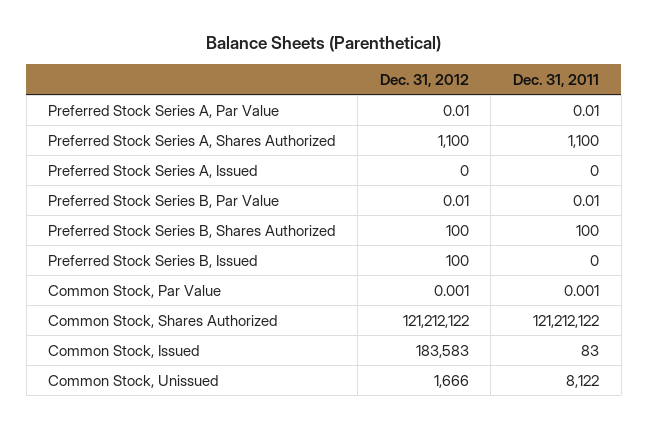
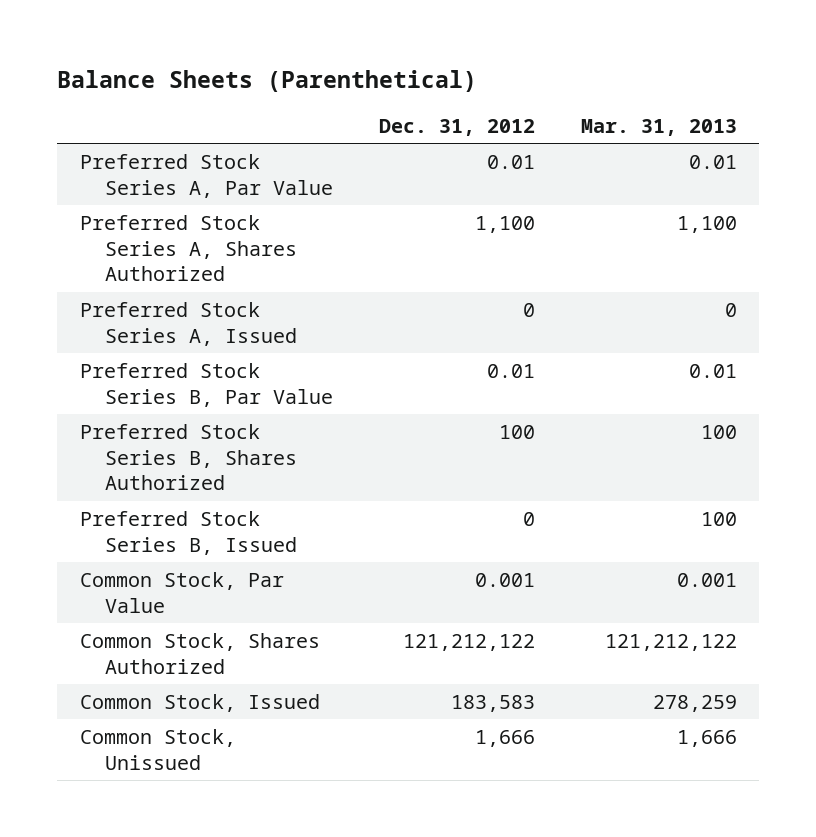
- | Dec. 31, 2012 | Dec. 31, 2011
+ | Dec. 31, 2012 | Mar. 31, 2013
- Preferred Stock Series B, Issued | 100 | 0
+ Preferred Stock Series B, Issued | 0 | 100

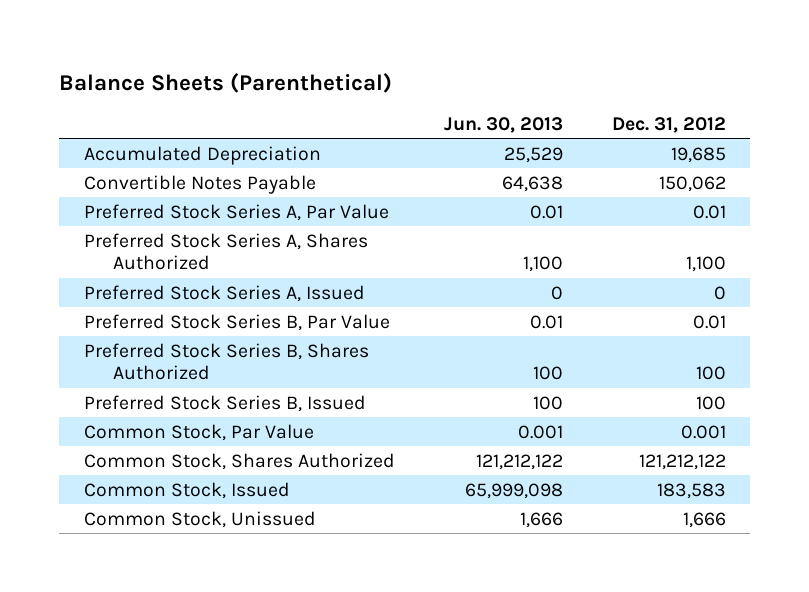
- | Dec. 31, 2012 | Mar. 31, 2013
+ | Jun. 30, 2013 | Dec. 31, 2012
+ Accumulated Depreciation | 25,529 | 19,685
+ Convertible Notes Payable | 64,638 | 150,062
- Preferred Stock Series B, Issued | 0 | 100
+ Preferred Stock Series B, Issued | 100 | 100

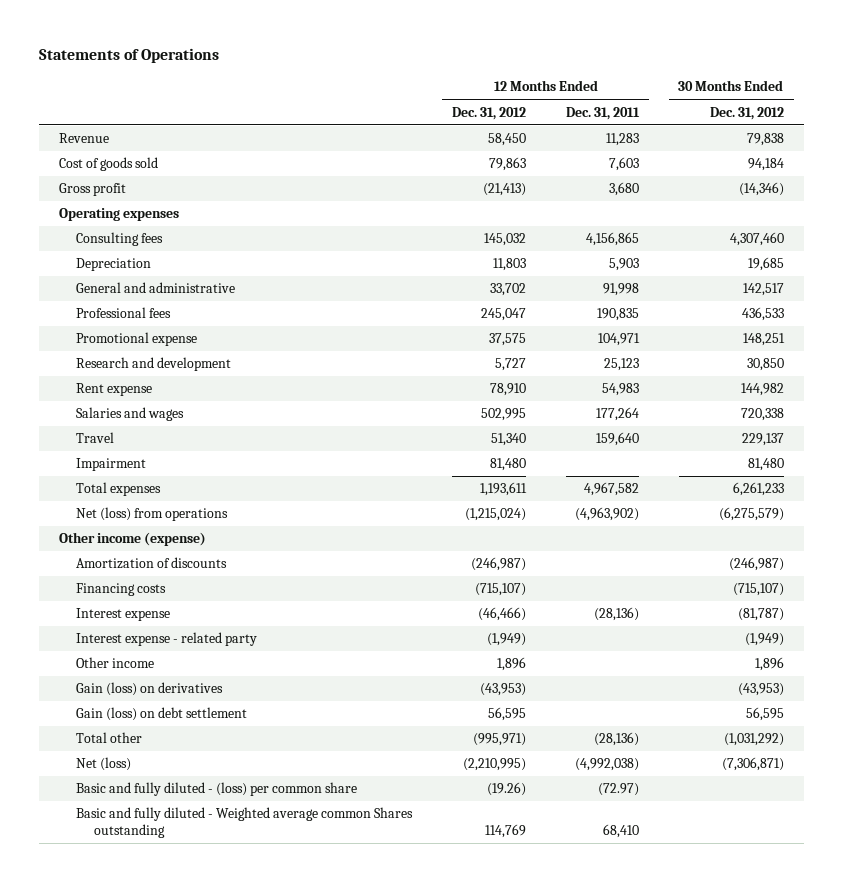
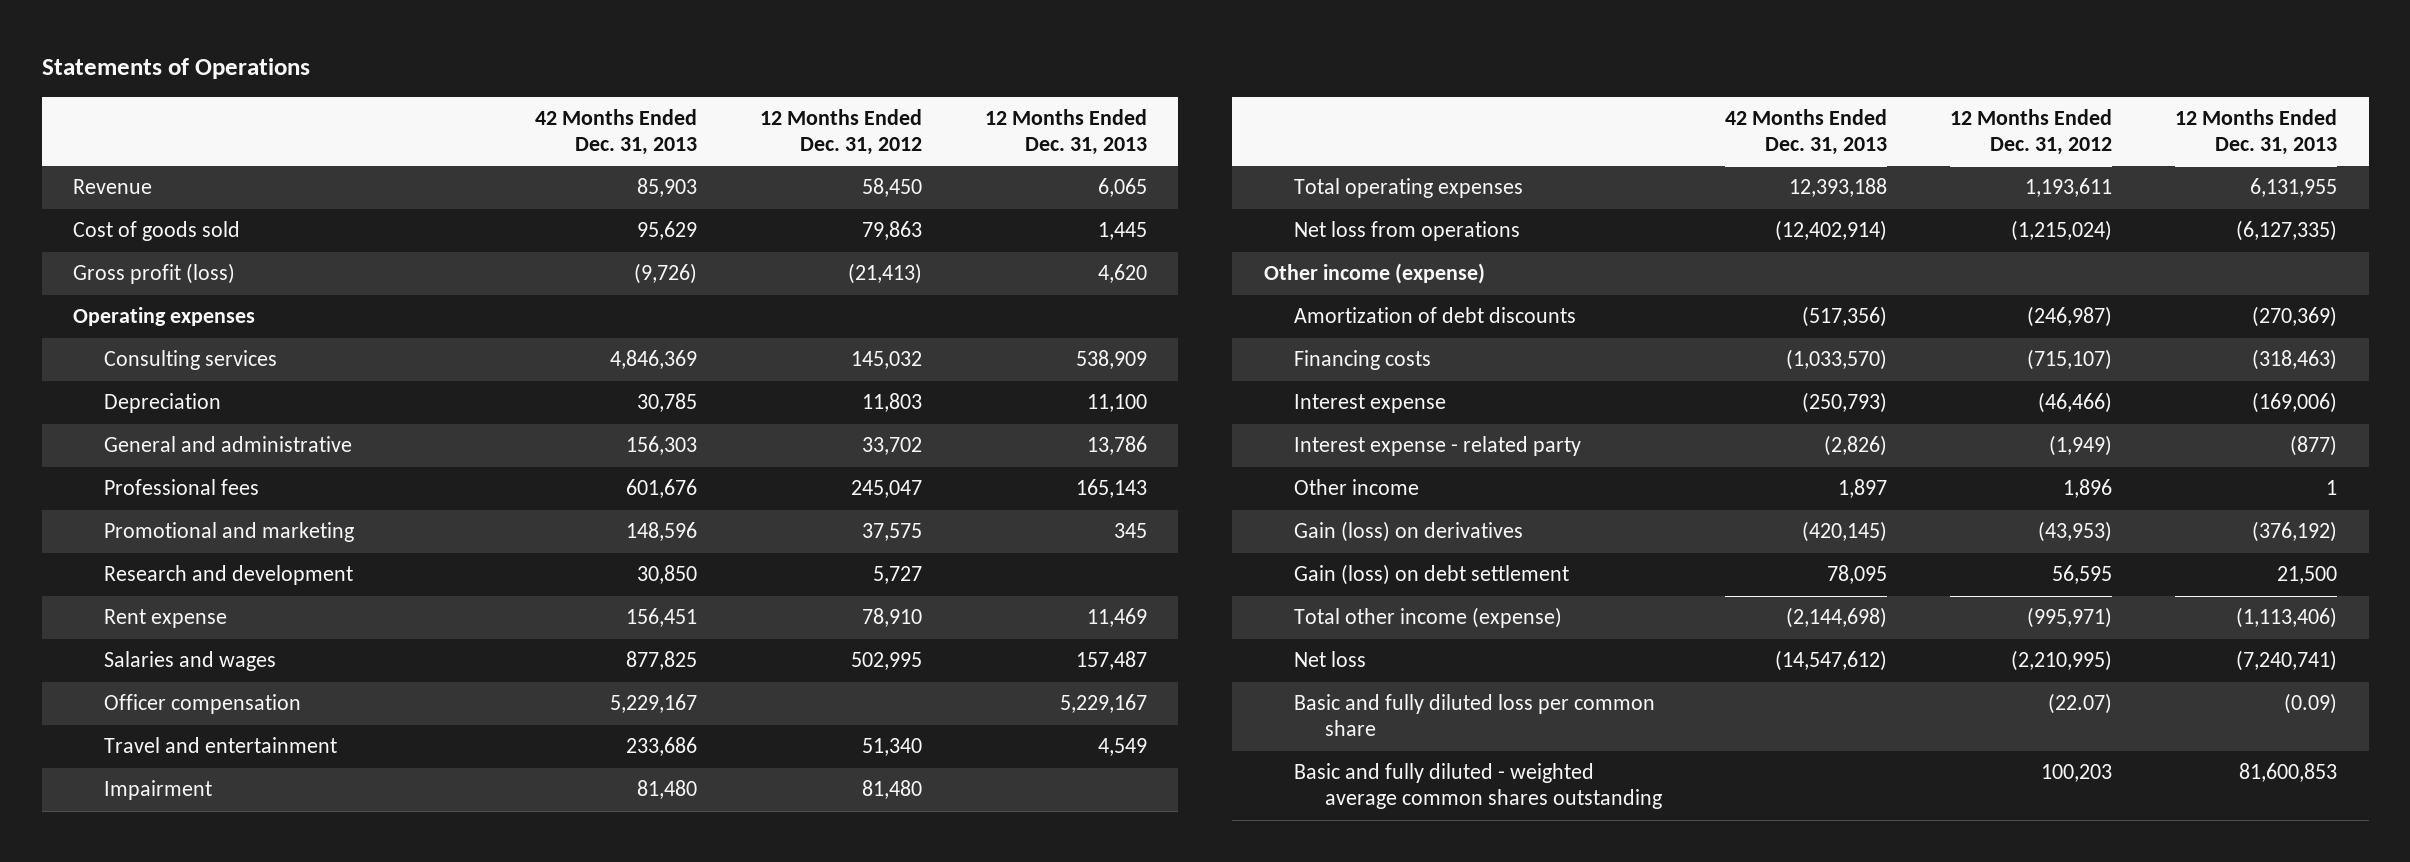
- | 12 Months Ended Dec. 31, 2012 | 12 Months Ended Dec. 31, 2011 | 30 Months Ended Dec. 31, 2012
+ | 42 Months Ended Dec. 31, 2013 | 12 Months Ended Dec. 31, 2012 | 12 Months Ended Dec. 31, 2013
- Gross profit | (21,413) | 3,680 | (14,346)
+ Gross profit (loss) | (9,726) | (21,413) | 4,620
- Consulting fees | 145,032 | 4,156,865 | 4,307,460
+ Consulting services | 4,846,369 | 145,032 | 538,909
- Promotional expense | 37,575 | 104,971 | 148,251
+ Promotional and marketing | 148,596 | 37,575 | 345
- Travel | 51,340 | 159,640 | 229,137
+ Officer compensation | 5,229,167 | | 5,229,167
+ Travel and entertainment | 233,686 | 51,340 | 4,549
- Total expenses | 1,193,611 | 4,967,582 | 6,261,233
- Net (loss) from operations | (1,215,024) | (4,963,902) | (6,275,579)
+ Total operating expenses | 12,393,188 | 1,193,611 | 6,131,955
+ Net loss from operations | (12,402,914) | (1,215,024) | (6,127,335)
- Amortization of discounts | (246,987) | | (246,987)
+ Amortization of debt discounts | (517,356) | (246,987) | (270,369)
- Total other | (995,971) | (28,136) | (1,031,292)
- Net (loss) | (2,210,995) | (4,992,038) | (7,306,871)
- Basic and fully diluted - (loss) per common share | (19.26) | (72.97) |
- Basic and fully diluted - Weighted average common Shares outstanding | 114,769 | 68,410 |
+ Total other income (expense) | (2,144,698) | (995,971) | (1,113,406)
+ Net loss | (14,547,612) | (2,210,995) | (7,240,741)
+ Basic and fully diluted loss per common share | | (22.07) | (0.09)
+ Basic and fully diluted - weighted average common shares outstanding | | 100,203 | 81,600,853

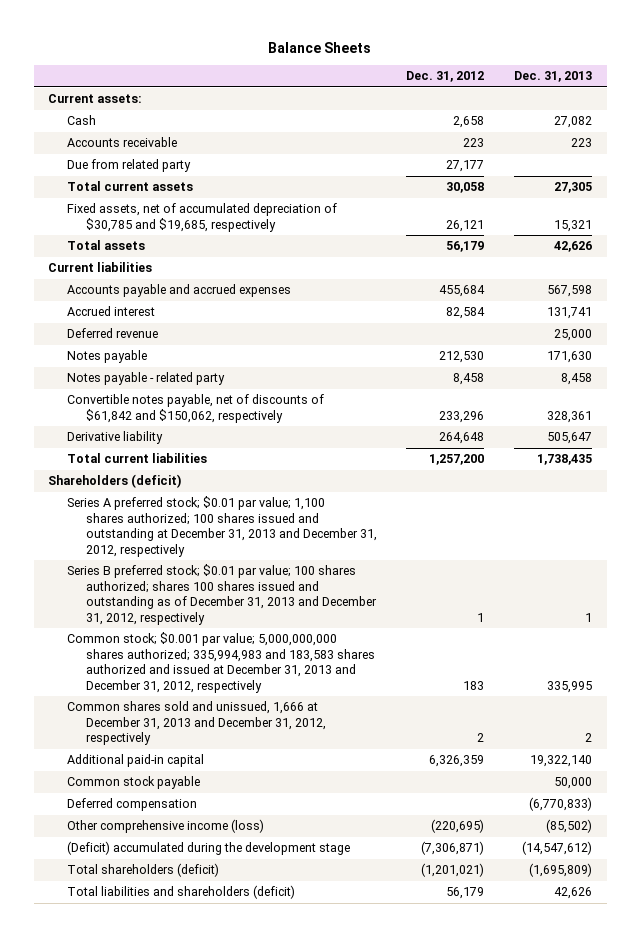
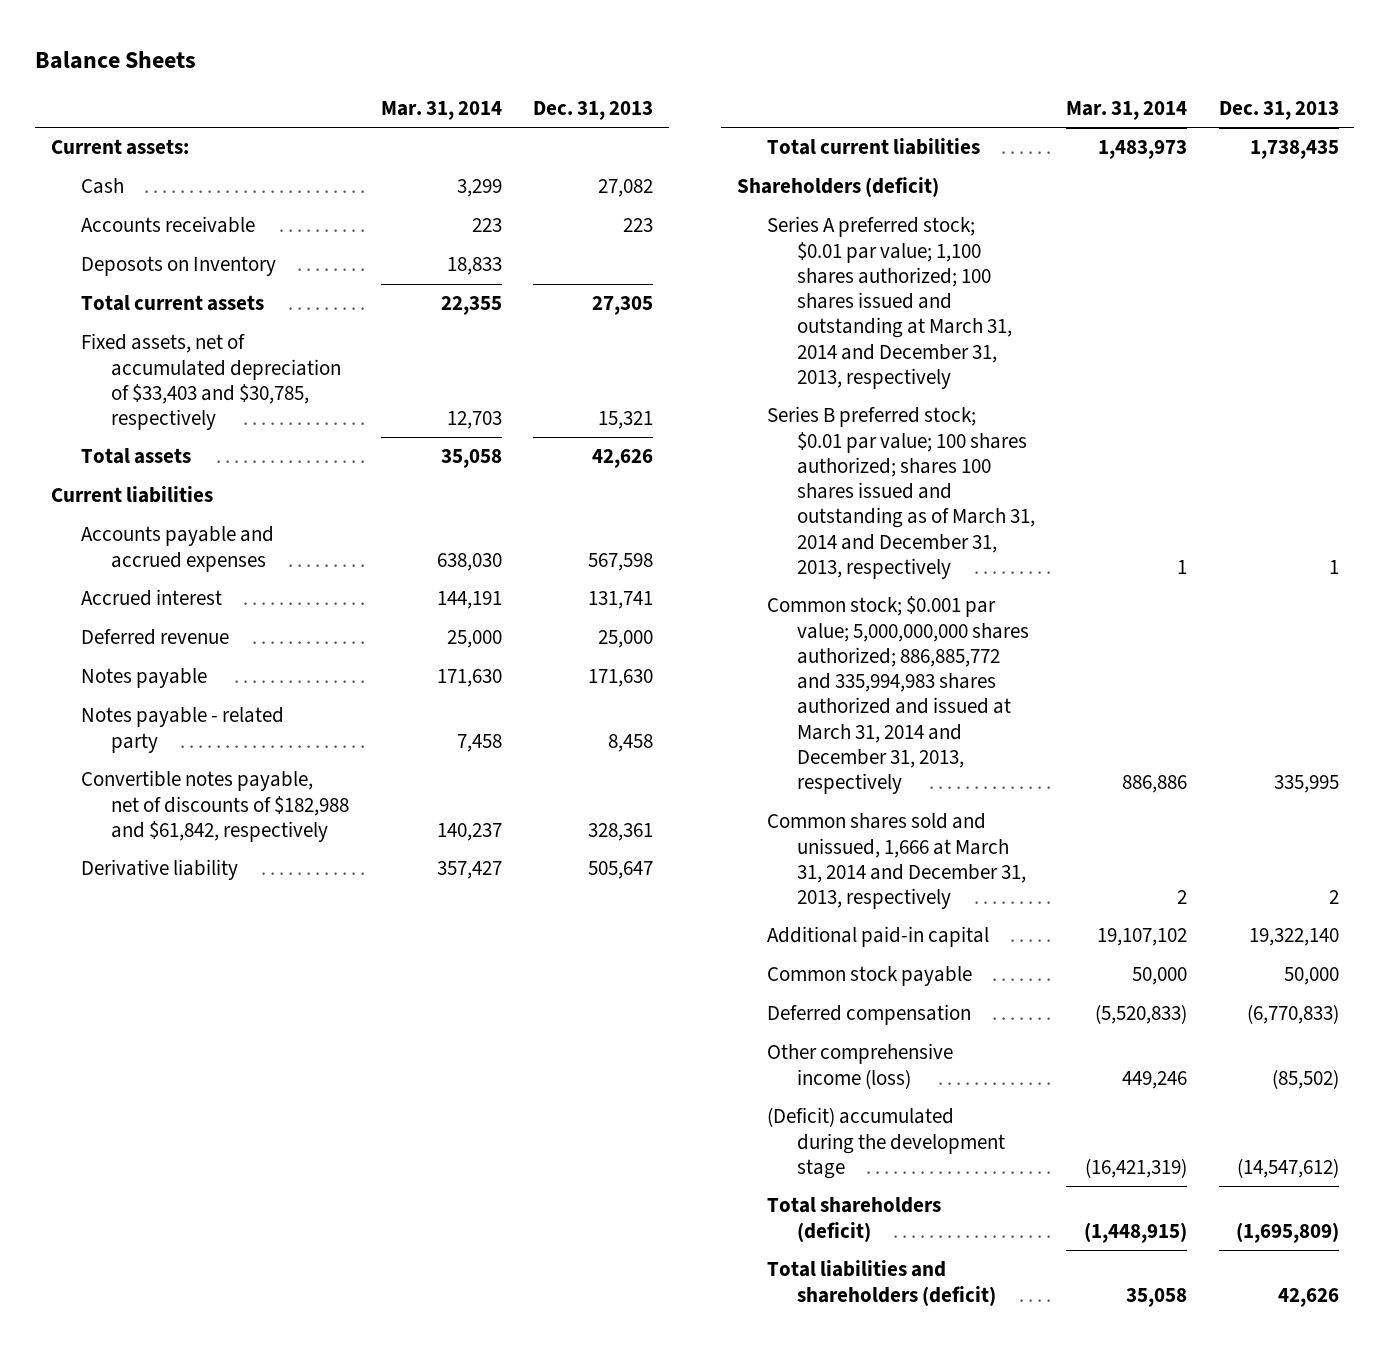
- | Dec. 31, 2012 | Dec. 31, 2013
+ | Mar. 31, 2014 | Dec. 31, 2013
- Due from related party | 27,177 |
+ Deposots on Inventory | 18,833 |
- Fixed assets, net of accumulated depreciation of $30,785 and $19,685, respectively | 26,121 | 15,321
+ Fixed assets, net of accumulated depreciation of $33,403 and $30,785, respectively | 12,703 | 15,321
- Convertible notes payable, net of discounts of $61,842 and $150,062, respectively | 233,296 | 328,361
+ Convertible notes payable, net of discounts of $182,988 and $61,842, respectively | 140,237 | 328,361
- Series A preferred stock; $0.01 par value; 1,100 shares authorized; 100 shares issued and outstanding at December 31, 2013 and December 31, 2012, respectively
- Series B preferred stock; $0.01 par value; 100 shares authorized; shares 100 shares issued and outstanding as of December 31, 2013 and December 31, 2012, respectively | 1 | 1
- Common stock; $0.001 par value; 5,000,000,000 shares authorized; 335,994,983 and 183,583 shares authorized and issued at December 31, 2013 and December 31, 2012, respectively | 183 | 335,995
- Common shares sold and unissued, 1,666 at December 31, 2013 and December 31, 2012, respectively | 2 | 2
+ Series A preferred stock; $0.01 par value; 1,100 shares authorized; 100 shares issued and outstanding at March 31, 2014 and December 31, 2013, respectively
+ Series B preferred stock; $0.01 par value; 100 shares authorized; shares 100 shares issued and outstanding as of March 31, 2014 and December 31, 2013, respectively | 1 | 1
+ Common stock; $0.001 par value; 5,000,000,000 shares authorized; 886,885,772 and 335,994,983 shares authorized and issued at March 31, 2014 and December 31, 2013, respectively | 886,886 | 335,995
+ Common shares sold and unissued, 1,666 at March 31, 2014 and December 31, 2013, respectively | 2 | 2

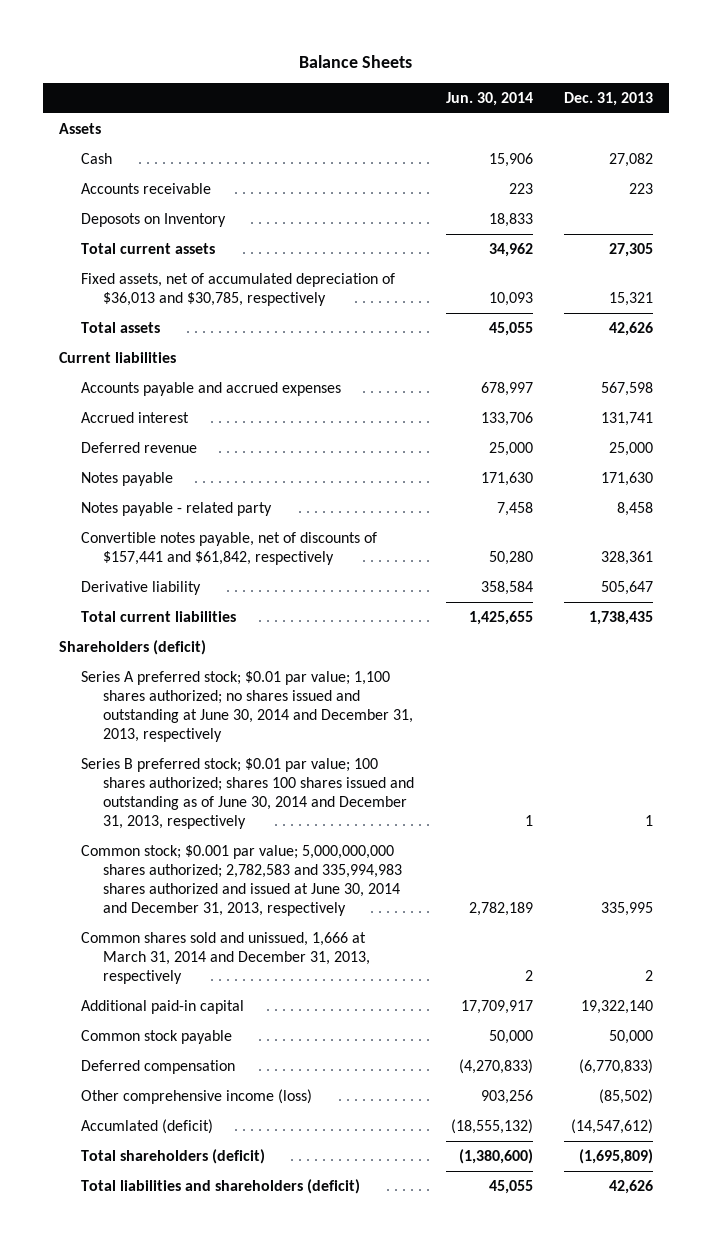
- | Mar. 31, 2014 | Dec. 31, 2013
+ | Jun. 30, 2014 | Dec. 31, 2013
- Current assets:
+ Assets
- Fixed assets, net of accumulated depreciation of $33,403 and $30,785, respectively | 12,703 | 15,321
+ Fixed assets, net of accumulated depreciation of $36,013 and $30,785, respectively | 10,093 | 15,321
- Convertible notes payable, net of discounts of $182,988 and $61,842, respectively | 140,237 | 328,361
+ Convertible notes payable, net of discounts of $157,441 and $61,842, respectively | 50,280 | 328,361
- Series A preferred stock; $0.01 par value; 1,100 shares authorized; 100 shares issued and outstanding at March 31, 2014 and December 31, 2013, respectively
- Series B preferred stock; $0.01 par value; 100 shares authorized; shares 100 shares issued and outstanding as of March 31, 2014 and December 31, 2013, respectively | 1 | 1
- Common stock; $0.001 par value; 5,000,000,000 shares authorized; 886,885,772 and 335,994,983 shares authorized and issued at March 31, 2014 and December 31, 2013, respectively | 886,886 | 335,995
+ Series A preferred stock; $0.01 par value; 1,100 shares authorized; no shares issued and outstanding at June 30, 2014 and December 31, 2013, respectively
+ Series B preferred stock; $0.01 par value; 100 shares authorized; shares 100 shares issued and outstanding as of June 30, 2014 and December 31, 2013, respectively | 1 | 1
+ Common stock; $0.001 par value; 5,000,000,000 shares authorized; 2,782,583 and 335,994,983 shares authorized and issued at June 30, 2014 and December 31, 2013, respectively | 2,782,189 | 335,995
- (Deficit) accumulated during the development stage | (16,421,319) | (14,547,612)
+ Accumlated (deficit) | (18,555,132) | (14,547,612)

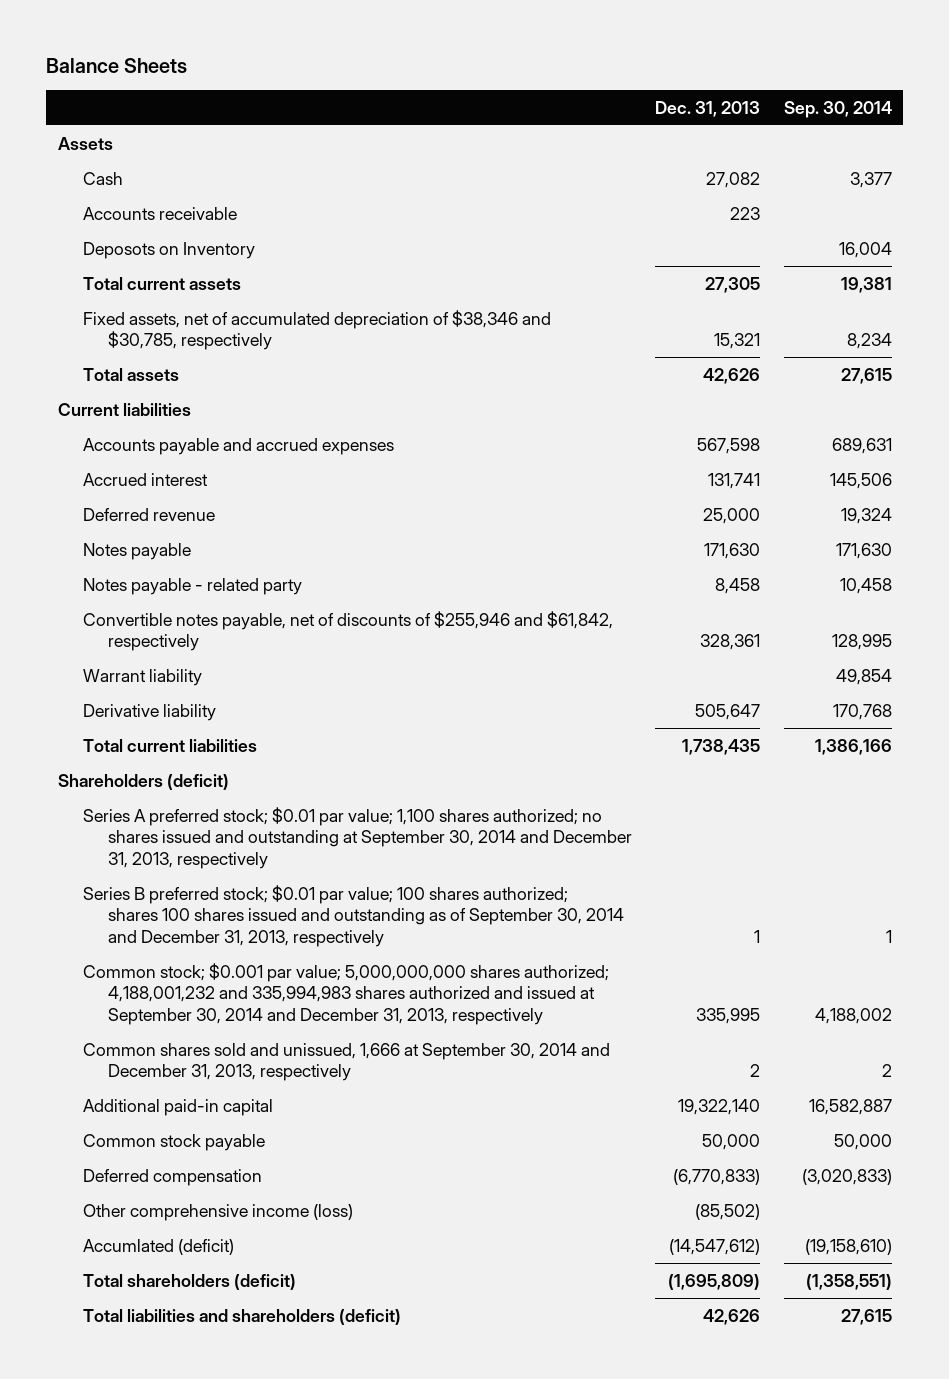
- | Jun. 30, 2014 | Dec. 31, 2013
+ | Dec. 31, 2013 | Sep. 30, 2014
- Fixed assets, net of accumulated depreciation of $36,013 and $30,785, respectively | 10,093 | 15,321
+ Fixed assets, net of accumulated depreciation of $38,346 and $30,785, respectively | 15,321 | 8,234
- Convertible notes payable, net of discounts of $157,441 and $61,842, respectively | 50,280 | 328,361
+ Convertible notes payable, net of discounts of $255,946 and $61,842, respectively | 328,361 | 128,995
+ Warrant liability | | 49,854
- Series A preferred stock; $0.01 par value; 1,100 shares authorized; no shares issued and outstanding at June 30, 2014 and December 31, 2013, respectively
- Series B preferred stock; $0.01 par value; 100 shares authorized; shares 100 shares issued and outstanding as of June 30, 2014 and December 31, 2013, respectively | 1 | 1
- Common stock; $0.001 par value; 5,000,000,000 shares authorized; 2,782,583 and 335,994,983 shares authorized and issued at June 30, 2014 and December 31, 2013, respectively | 2,782,189 | 335,995
- Common shares sold and unissued, 1,666 at March 31, 2014 and December 31, 2013, respectively | 2 | 2
+ Series A preferred stock; $0.01 par value; 1,100 shares authorized; no shares issued and outstanding at September 30, 2014 and December 31, 2013, respectively
+ Series B preferred stock; $0.01 par value; 100 shares authorized; shares 100 shares issued and outstanding as of September 30, 2014 and December 31, 2013, respectively | 1 | 1
+ Common stock; $0.001 par value; 5,000,000,000 shares authorized; 4,188,001,232 and 335,994,983 shares authorized and issued at September 30, 2014 and December 31, 2013, respectively | 335,995 | 4,188,002
+ Common shares sold and unissued, 1,666 at September 30, 2014 and December 31, 2013, respectively | 2 | 2

